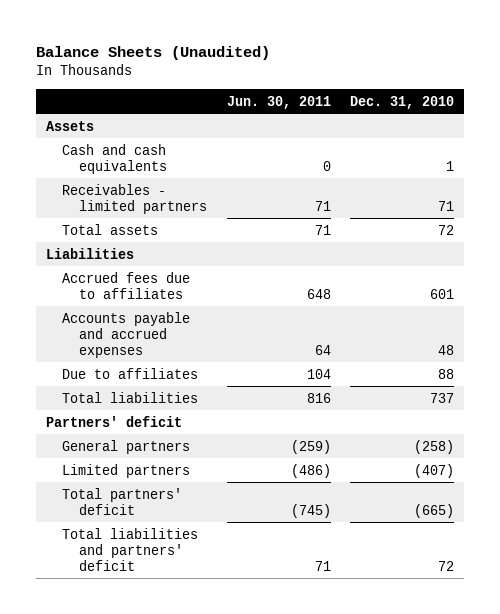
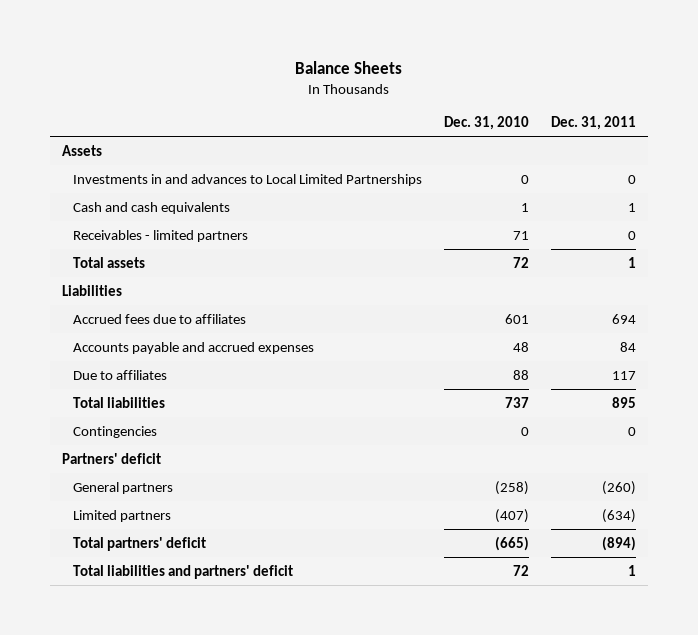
- Balance Sheets (Unaudited)
+ Balance Sheets
- | Jun. 30, 2011 | Dec. 31, 2010
+ | Dec. 31, 2010 | Dec. 31, 2011
+ Investments in and advances to Local Limited Partnerships | 0 | 0
+ Contingencies | 0 | 0

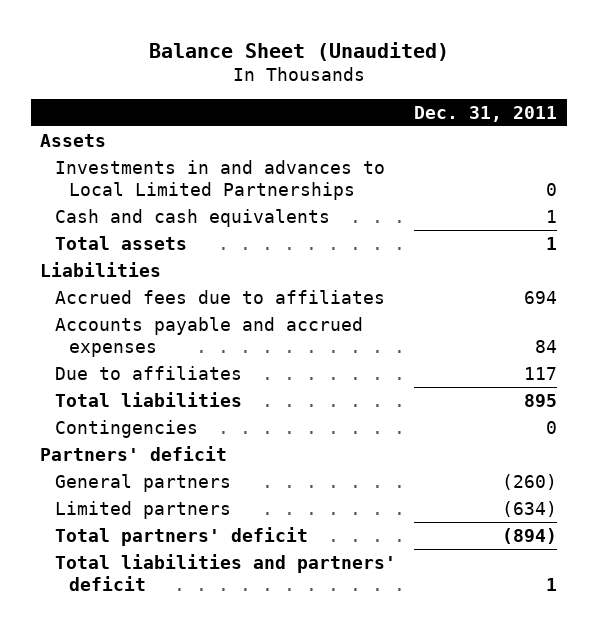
- Balance Sheets
+ Balance Sheet (Unaudited)
- | Dec. 31, 2010 | Dec. 31, 2011
+ | Dec. 31, 2011
- Receivables - limited partners | 71 | 0

